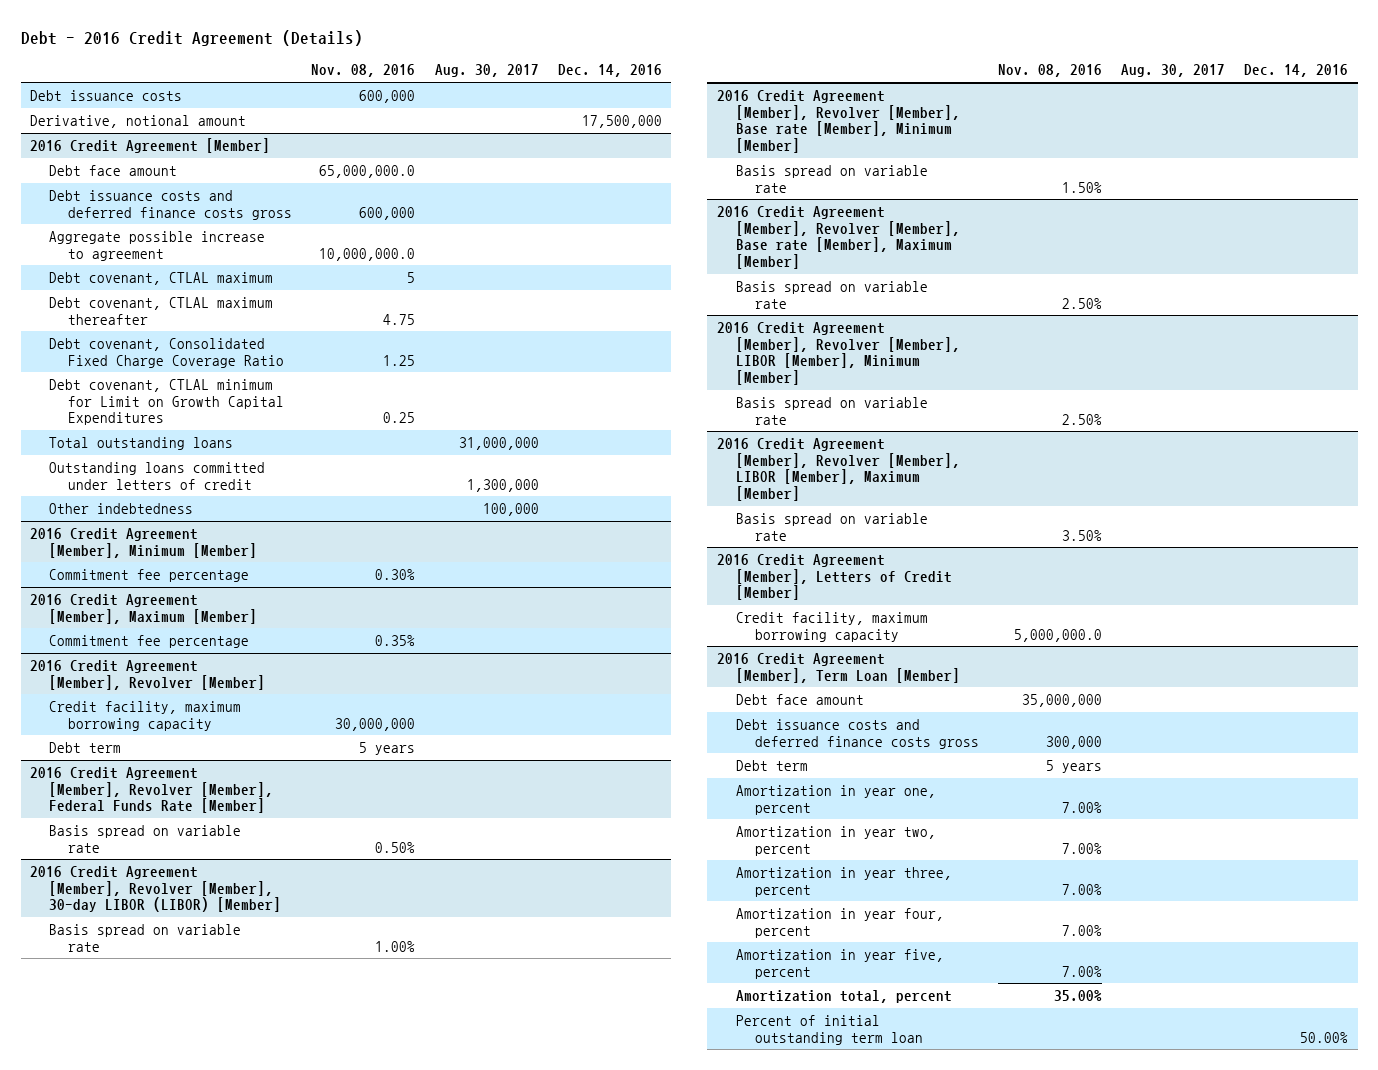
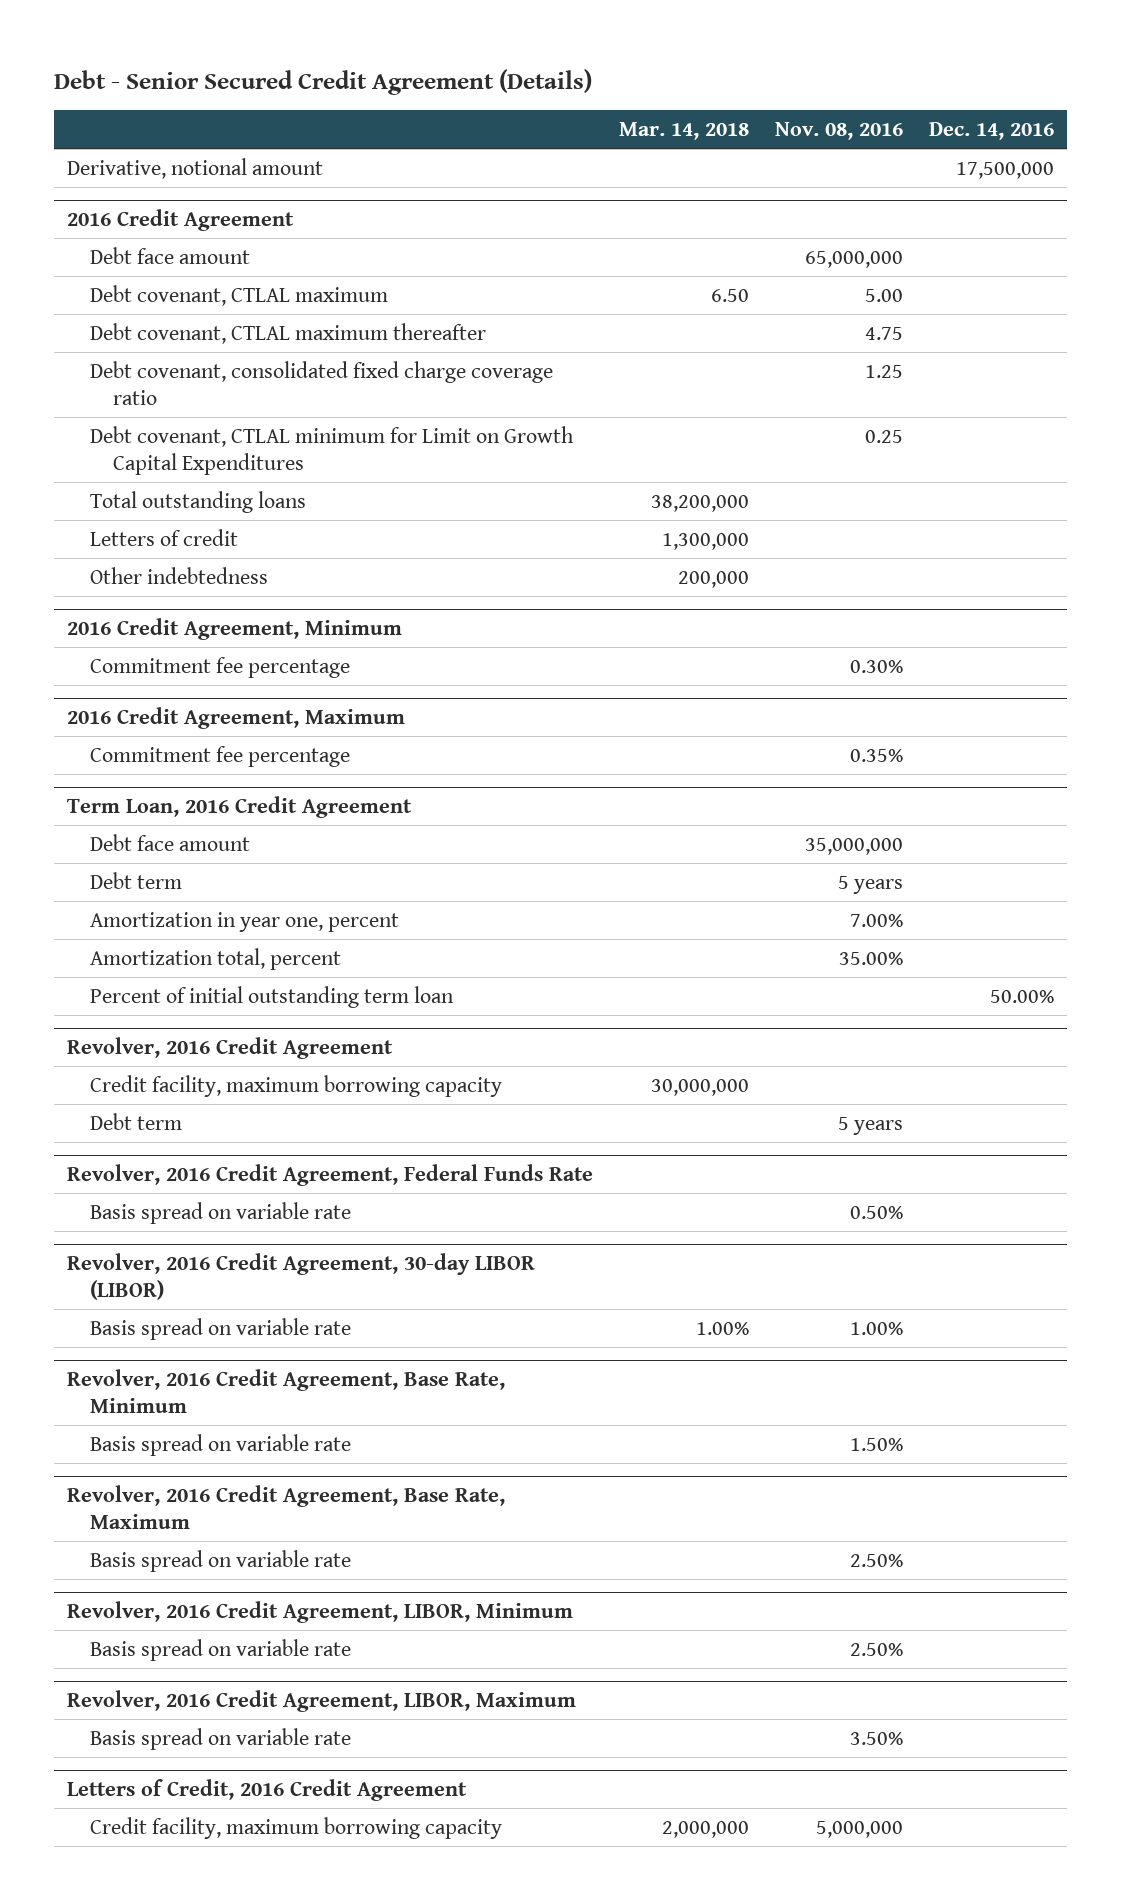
- Debt - 2016 Credit Agreement (Details)
+ Debt - Senior Secured Credit Agreement (Details)
- | Nov. 08, 2016 | Aug. 30, 2017 | Dec. 14, 2016
+ | Mar. 14, 2018 | Nov. 08, 2016 | Dec. 14, 2016
- Debt issuance costs | 600,000 | |
- 2016 Credit Agreement [Member]
- Debt face amount | 65,000,000.0 | |
- Debt issuance costs and deferred finance costs gross | 600,000 | |
- Aggregate possible increase to agreement | 10,000,000.0 | |
- Debt covenant, CTLAL maximum | 5 | |
+ 2016 Credit Agreement
+ Debt face amount | | 65,000,000 |
+ Debt covenant, CTLAL maximum | 6.50 | 5.00 |
- Debt covenant, Consolidated Fixed Charge Coverage Ratio | 1.25 | |
+ Debt covenant, consolidated fixed charge coverage ratio | | 1.25 |
- Outstanding loans committed under letters of credit | | 1,300,000 |
+ Letters of credit | 1,300,000 | |
- 2016 Credit Agreement [Member], Minimum [Member]
+ 2016 Credit Agreement, Minimum
- 2016 Credit Agreement [Member], Maximum [Member]
+ 2016 Credit Agreement, Maximum
- 2016 Credit Agreement [Member], Revolver [Member]
- Credit facility, maximum borrowing capacity | 30,000,000 | |
+ Term Loan, 2016 Credit Agreement
+ Debt face amount | | 35,000,000 |
- 2016 Credit Agreement [Member], Revolver [Member], Federal Funds Rate [Member]
+ Amortization in year one, percent | | 7.00% |
+ Amortization total, percent | | 35.00% |
+ Percent of initial outstanding term loan | | | 50.00%
+ Revolver, 2016 Credit Agreement
+ Credit facility, maximum borrowing capacity | 30,000,000 | |
+ Debt term | | 5 years |
+ Revolver, 2016 Credit Agreement, Federal Funds Rate
- 2016 Credit Agreement [Member], Revolver [Member], 30-day LIBOR (LIBOR) [Member]
+ Revolver, 2016 Credit Agreement, 30-day LIBOR (LIBOR)
- 2016 Credit Agreement [Member], Revolver [Member], Base rate [Member], Minimum [Member]
+ Revolver, 2016 Credit Agreement, Base Rate, Minimum
- 2016 Credit Agreement [Member], Revolver [Member], Base rate [Member], Maximum [Member]
+ Revolver, 2016 Credit Agreement, Base Rate, Maximum
- 2016 Credit Agreement [Member], Revolver [Member], LIBOR [Member], Minimum [Member]
+ Revolver, 2016 Credit Agreement, LIBOR, Minimum
- 2016 Credit Agreement [Member], Revolver [Member], LIBOR [Member], Maximum [Member]
+ Revolver, 2016 Credit Agreement, LIBOR, Maximum
- 2016 Credit Agreement [Member], Letters of Credit [Member]
- Credit facility, maximum borrowing capacity | 5,000,000.0 | |
- 2016 Credit Agreement [Member], Term Loan [Member]
- Debt face amount | 35,000,000 | |
- Debt issuance costs and deferred finance costs gross | 300,000 | |
- Debt term | 5 years | |
- Amortization in year one, percent | 7.00% | |
- Amortization in year two, percent | 7.00% | |
- Amortization in year three, percent | 7.00% | |
- Amortization in year four, percent | 7.00% | |
- Amortization in year five, percent | 7.00% | |
- Amortization total, percent | 35.00% | |
- Percent of initial outstanding term loan | | | 50.00%
+ Letters of Credit, 2016 Credit Agreement
+ Credit facility, maximum borrowing capacity | 2,000,000 | 5,000,000 |

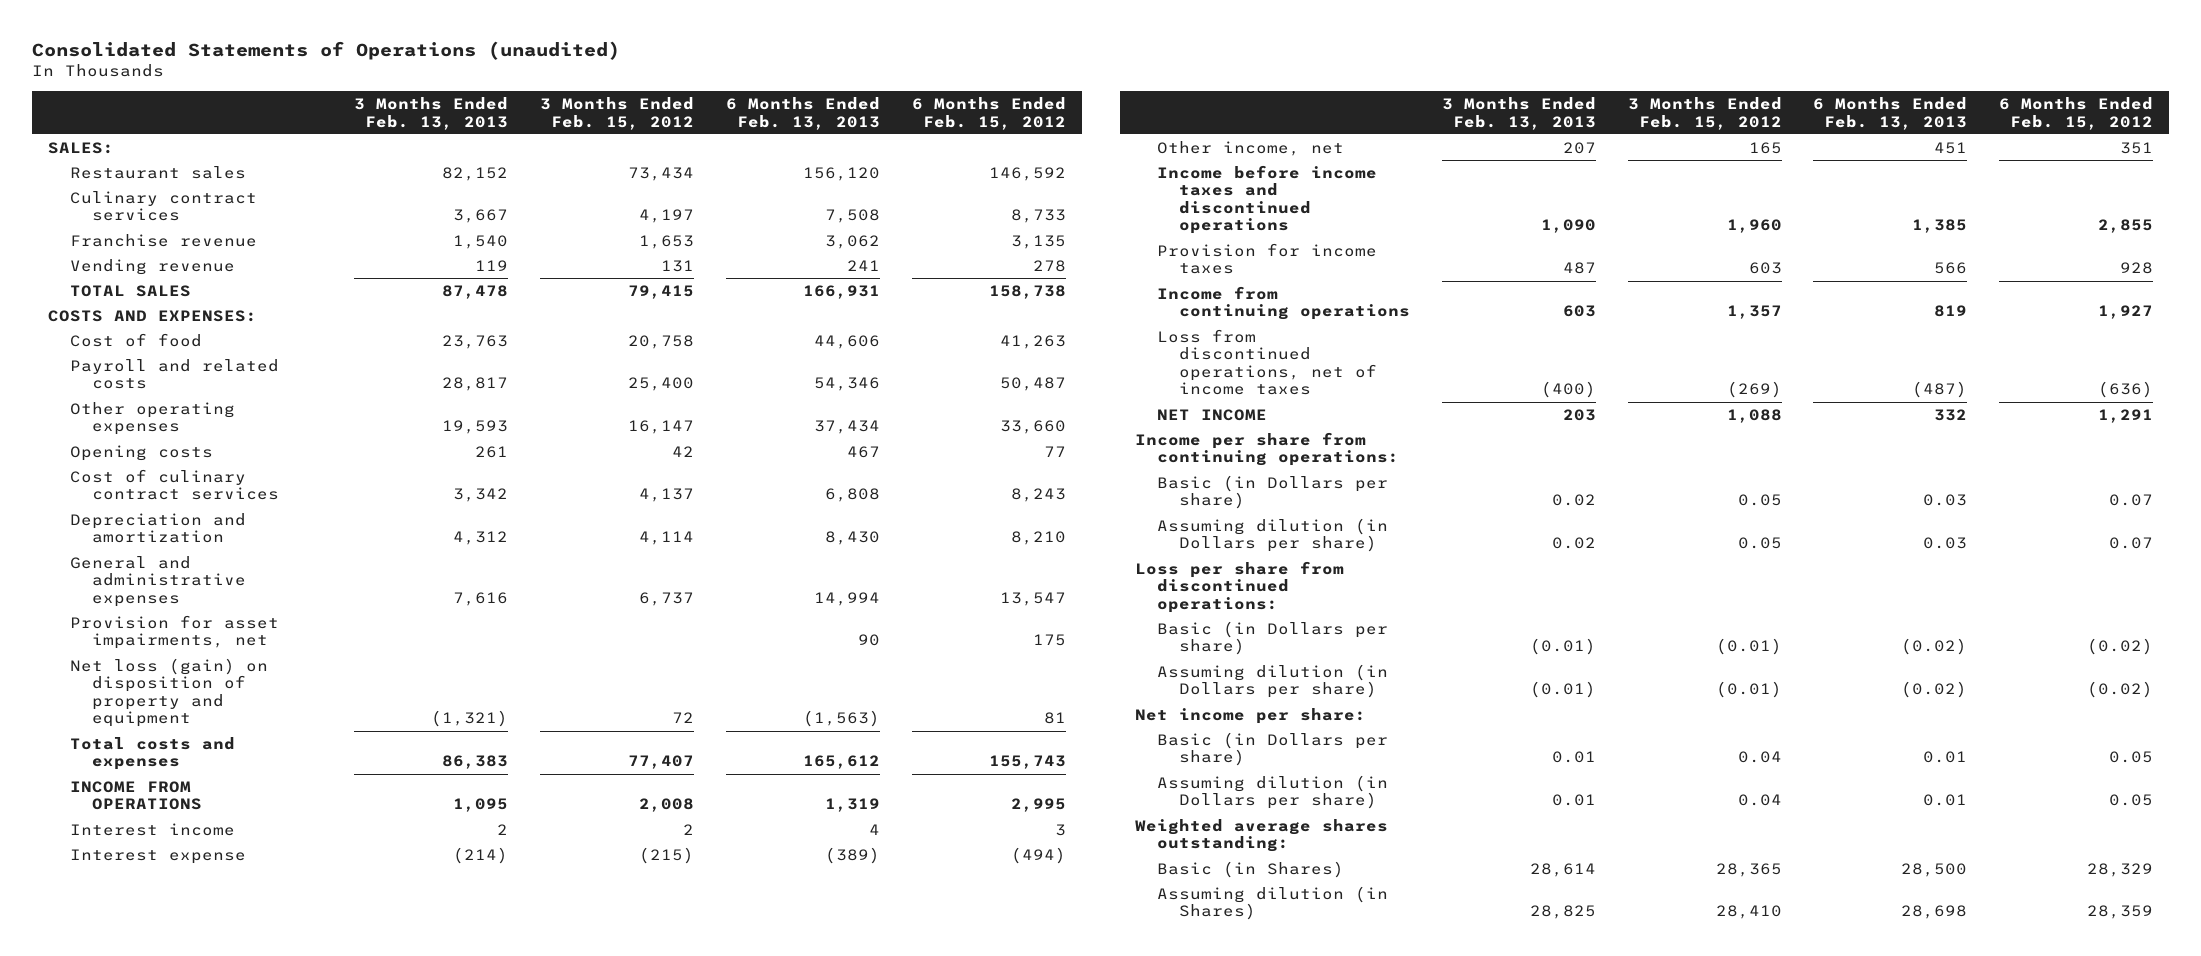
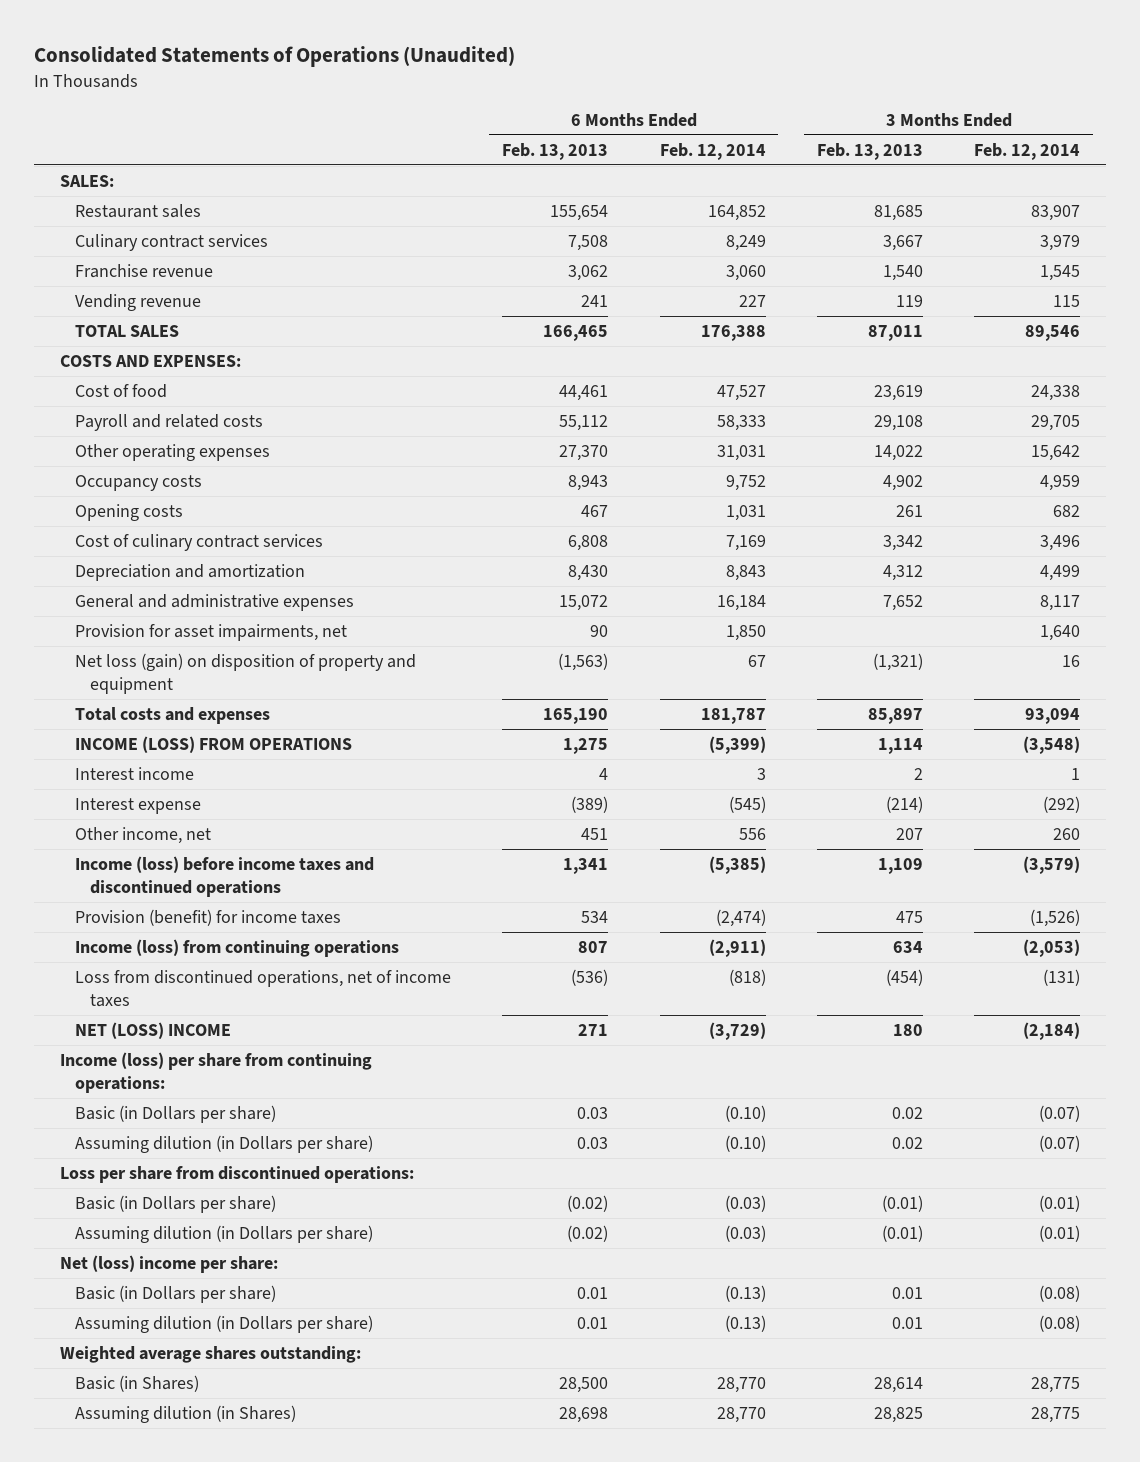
- Consolidated Statements of Operations (unaudited)
+ Consolidated Statements of Operations (Unaudited)
- | 3 Months Ended Feb. 13, 2013 | 3 Months Ended Feb. 15, 2012 | 6 Months Ended Feb. 13, 2013 | 6 Months Ended Feb. 15, 2012
+ | 6 Months Ended Feb. 13, 2013 | 6 Months Ended Feb. 12, 2014 | 3 Months Ended Feb. 13, 2013 | 3 Months Ended Feb. 12, 2014
- Restaurant sales | 82,152 | 73,434 | 156,120 | 146,592
+ Restaurant sales | 155,654 | 164,852 | 81,685 | 83,907
- TOTAL SALES | 87,478 | 79,415 | 166,931 | 158,738
+ TOTAL SALES | 166,465 | 176,388 | 87,011 | 89,546
- Cost of food | 23,763 | 20,758 | 44,606 | 41,263
- Payroll and related costs | 28,817 | 25,400 | 54,346 | 50,487
- Other operating expenses | 19,593 | 16,147 | 37,434 | 33,660
+ Cost of food | 44,461 | 47,527 | 23,619 | 24,338
+ Payroll and related costs | 55,112 | 58,333 | 29,108 | 29,705
+ Other operating expenses | 27,370 | 31,031 | 14,022 | 15,642
+ Occupancy costs | 8,943 | 9,752 | 4,902 | 4,959
- General and administrative expenses | 7,616 | 6,737 | 14,994 | 13,547
+ General and administrative expenses | 15,072 | 16,184 | 7,652 | 8,117
- Total costs and expenses | 86,383 | 77,407 | 165,612 | 155,743
- INCOME FROM OPERATIONS | 1,095 | 2,008 | 1,319 | 2,995
+ Total costs and expenses | 165,190 | 181,787 | 85,897 | 93,094
+ INCOME (LOSS) FROM OPERATIONS | 1,275 | (5,399) | 1,114 | (3,548)
- Income before income taxes and discontinued operations | 1,090 | 1,960 | 1,385 | 2,855
- Provision for income taxes | 487 | 603 | 566 | 928
- Income from continuing operations | 603 | 1,357 | 819 | 1,927
- Loss from discontinued operations, net of income taxes | (400) | (269) | (487) | (636)
- NET INCOME | 203 | 1,088 | 332 | 1,291
- Income per share from continuing operations:
+ Income (loss) before income taxes and discontinued operations | 1,341 | (5,385) | 1,109 | (3,579)
+ Provision (benefit) for income taxes | 534 | (2,474) | 475 | (1,526)
+ Income (loss) from continuing operations | 807 | (2,911) | 634 | (2,053)
+ Loss from discontinued operations, net of income taxes | (536) | (818) | (454) | (131)
+ NET (LOSS) INCOME | 271 | (3,729) | 180 | (2,184)
+ Income (loss) per share from continuing operations:
- Net income per share:
+ Net (loss) income per share:

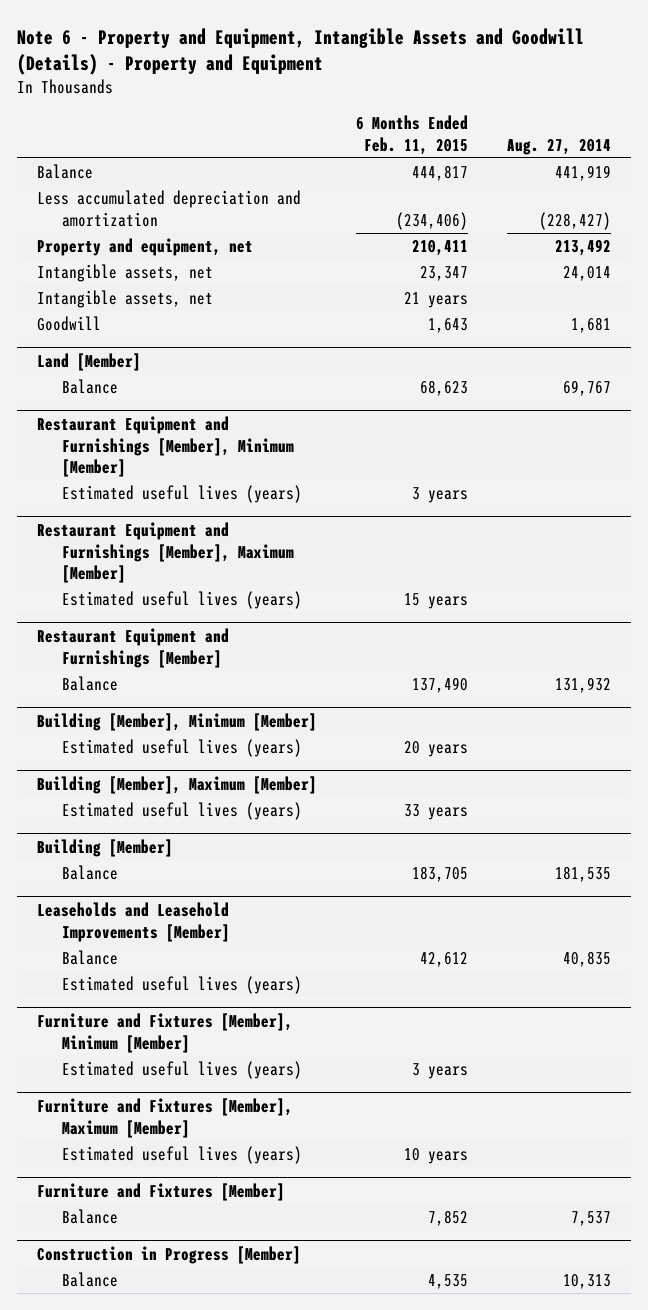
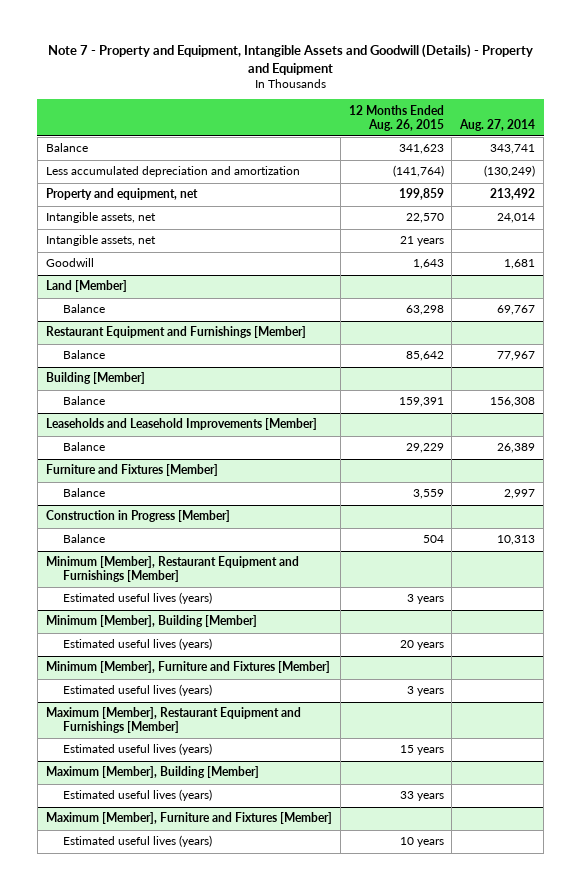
- Note 6 - Property and Equipment, Intangible Assets and Goodwill (Details) - Property and Equipment
+ Note 7 - Property and Equipment, Intangible Assets and Goodwill (Details) - Property and Equipment
- | 6 Months Ended Feb. 11, 2015 | Aug. 27, 2014
+ | 12 Months Ended Aug. 26, 2015 | Aug. 27, 2014
- Balance | 444,817 | 441,919
- Less accumulated depreciation and amortization | (234,406) | (228,427)
+ Balance | 341,623 | 343,741
+ Less accumulated depreciation and amortization | (141,764) | (130,249)
- Restaurant Equipment and Furnishings [Member], Minimum [Member]
- Estimated useful lives (years) | 3 years |
- Restaurant Equipment and Furnishings [Member], Maximum [Member]
- Estimated useful lives (years) | 15 years |
@ Restaurant Equipment and Furnishings [Member]
- Balance | 137,490 | 131,932
- Building [Member], Minimum [Member]
- Estimated useful lives (years) | 20 years |
- Building [Member], Maximum [Member]
- Estimated useful lives (years) | 33 years |
@ Restaurant Equipment and Furnishings [Member]
+ Balance | 85,642 | 77,967
@ Building [Member]
- Balance | 183,705 | 181,535
+ Balance | 159,391 | 156,308
@ Leaseholds and Leasehold Improvements [Member]
- Balance | 42,612 | 40,835
- Estimated useful lives (years)
- Furniture and Fixtures [Member], Minimum [Member]
- Estimated useful lives (years) | 3 years |
- Furniture and Fixtures [Member], Maximum [Member]
- Estimated useful lives (years) | 10 years |
@ Leaseholds and Leasehold Improvements [Member]
+ Balance | 29,229 | 26,389
@ Furniture and Fixtures [Member]
- Balance | 7,852 | 7,537
+ Balance | 3,559 | 2,997
+ Minimum [Member], Restaurant Equipment and Furnishings [Member]
+ Estimated useful lives (years) | 3 years |
+ Minimum [Member], Building [Member]
+ Estimated useful lives (years) | 20 years |
+ Minimum [Member], Furniture and Fixtures [Member]
+ Estimated useful lives (years) | 3 years |
+ Maximum [Member], Restaurant Equipment and Furnishings [Member]
+ Estimated useful lives (years) | 15 years |
+ Maximum [Member], Building [Member]
+ Estimated useful lives (years) | 33 years |
+ Maximum [Member], Furniture and Fixtures [Member]
+ Estimated useful lives (years) | 10 years |

